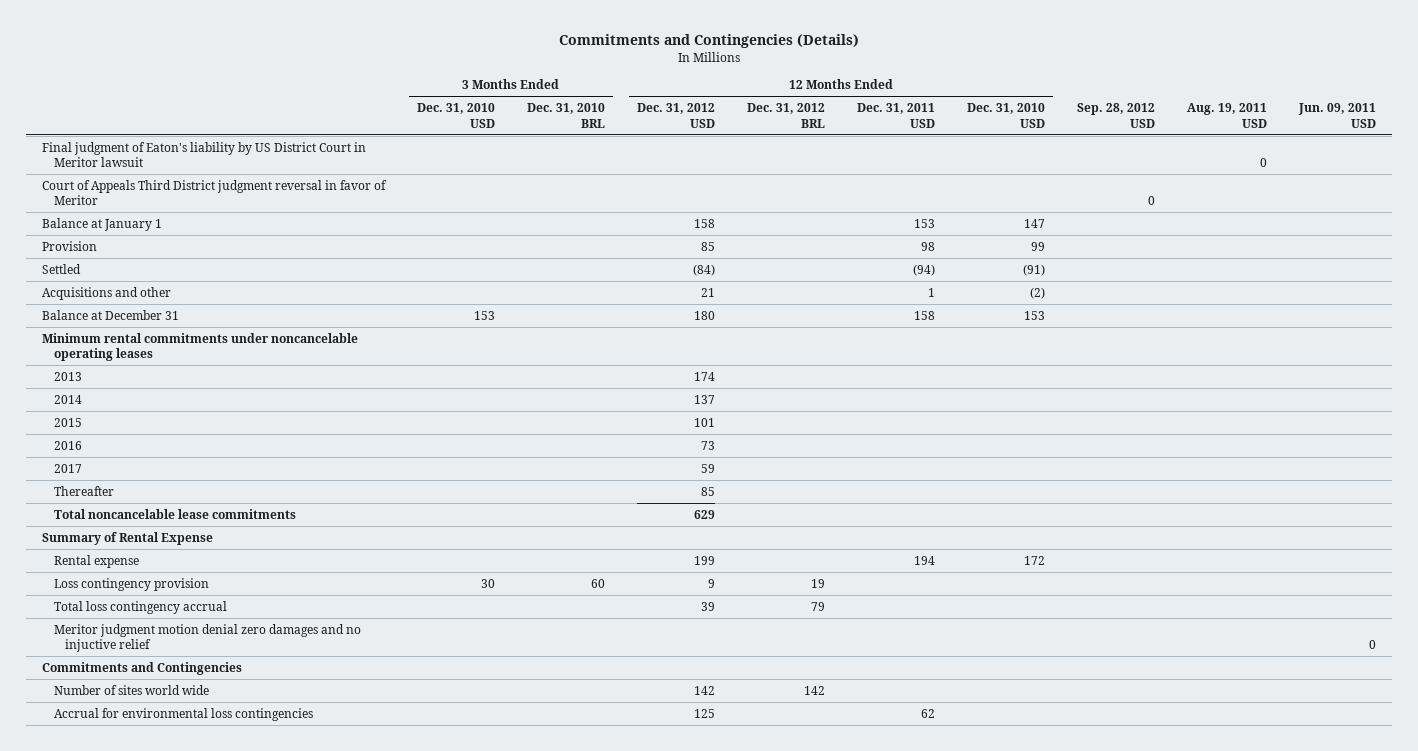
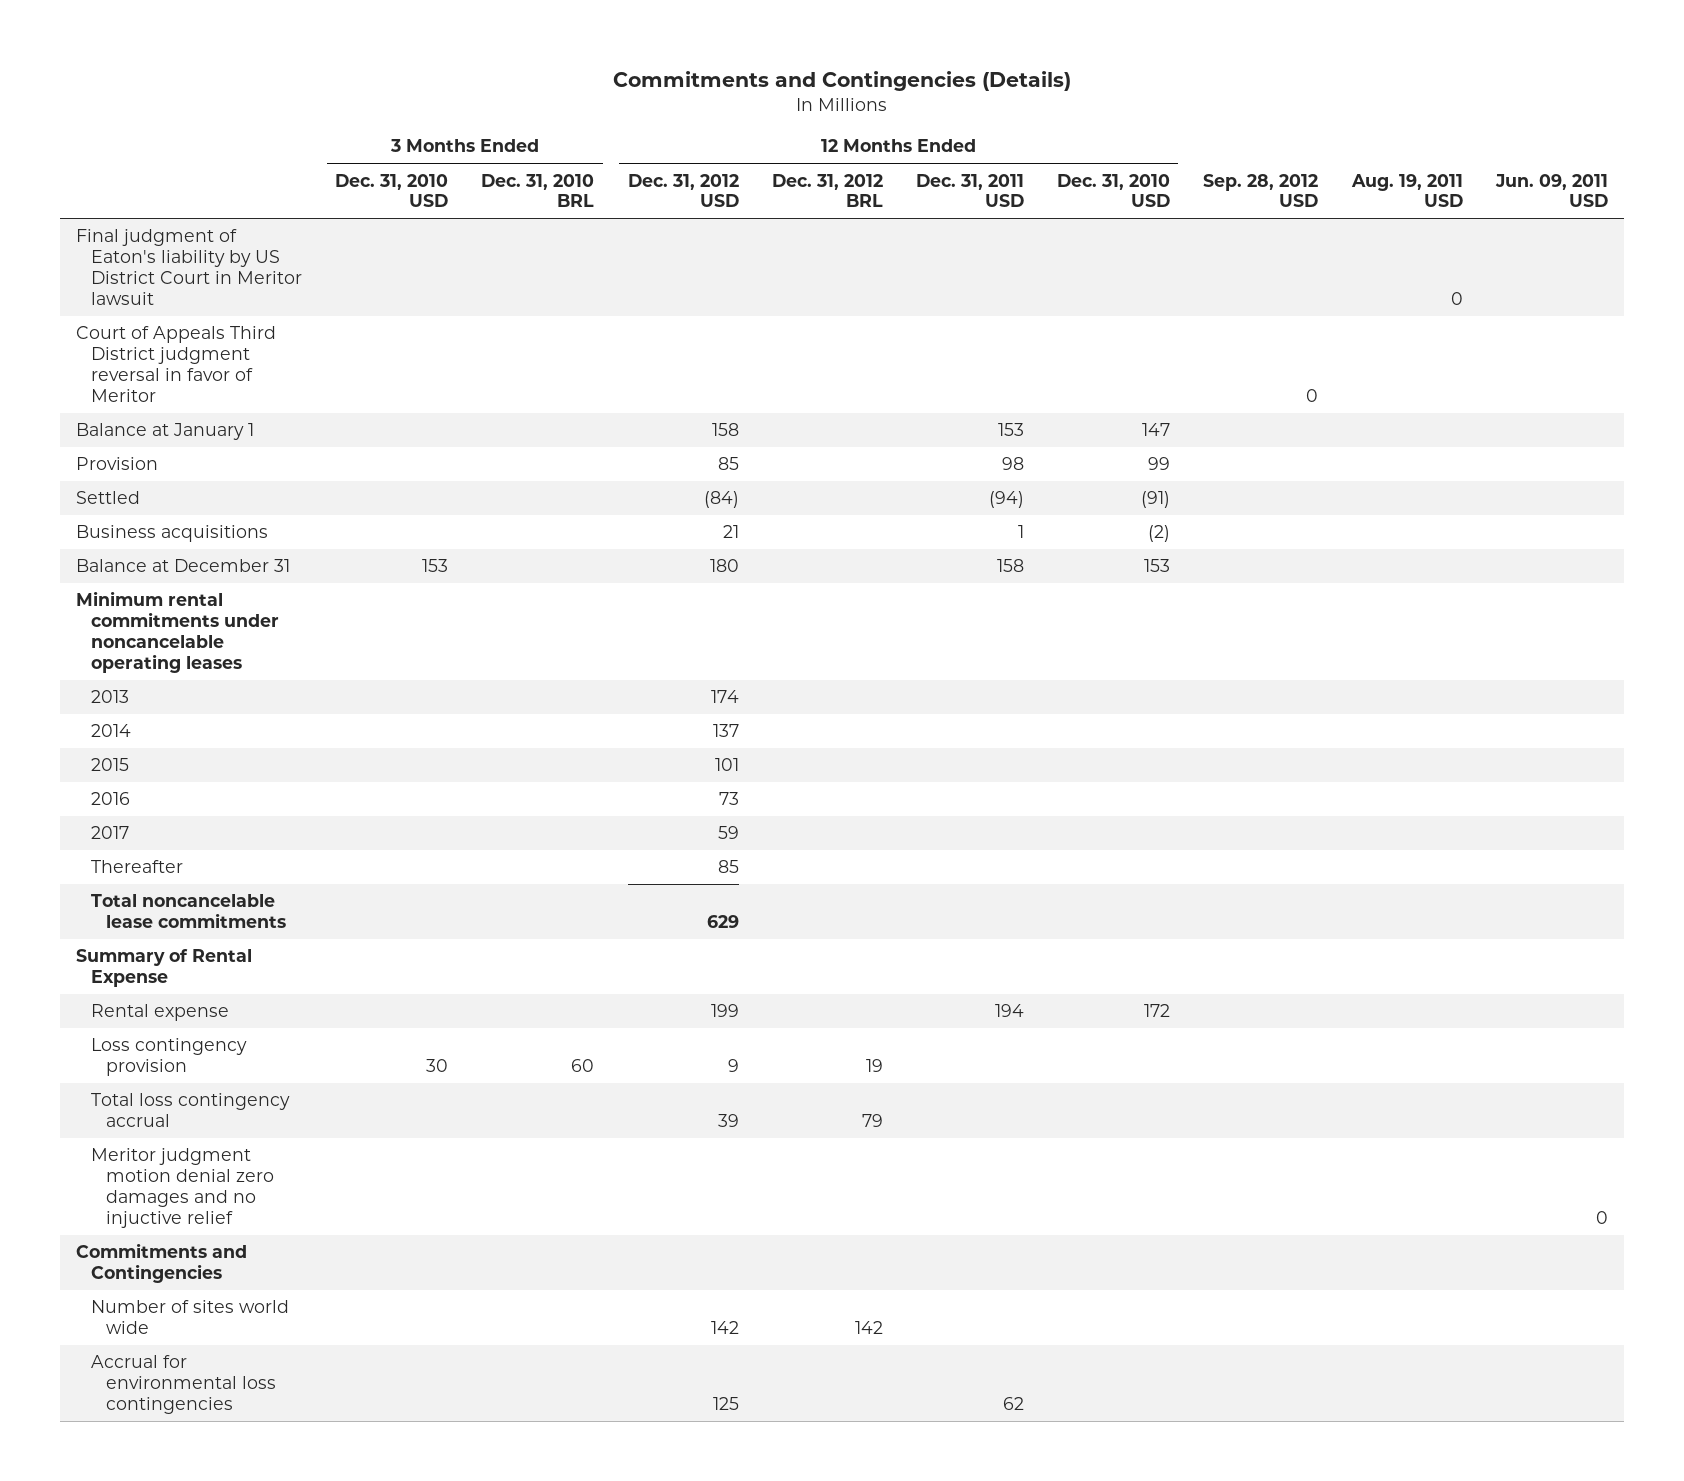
- Acquisitions and other | | | 21 | | 1 | (2) | | |
+ Business acquisitions | | | 21 | | 1 | (2) | | |

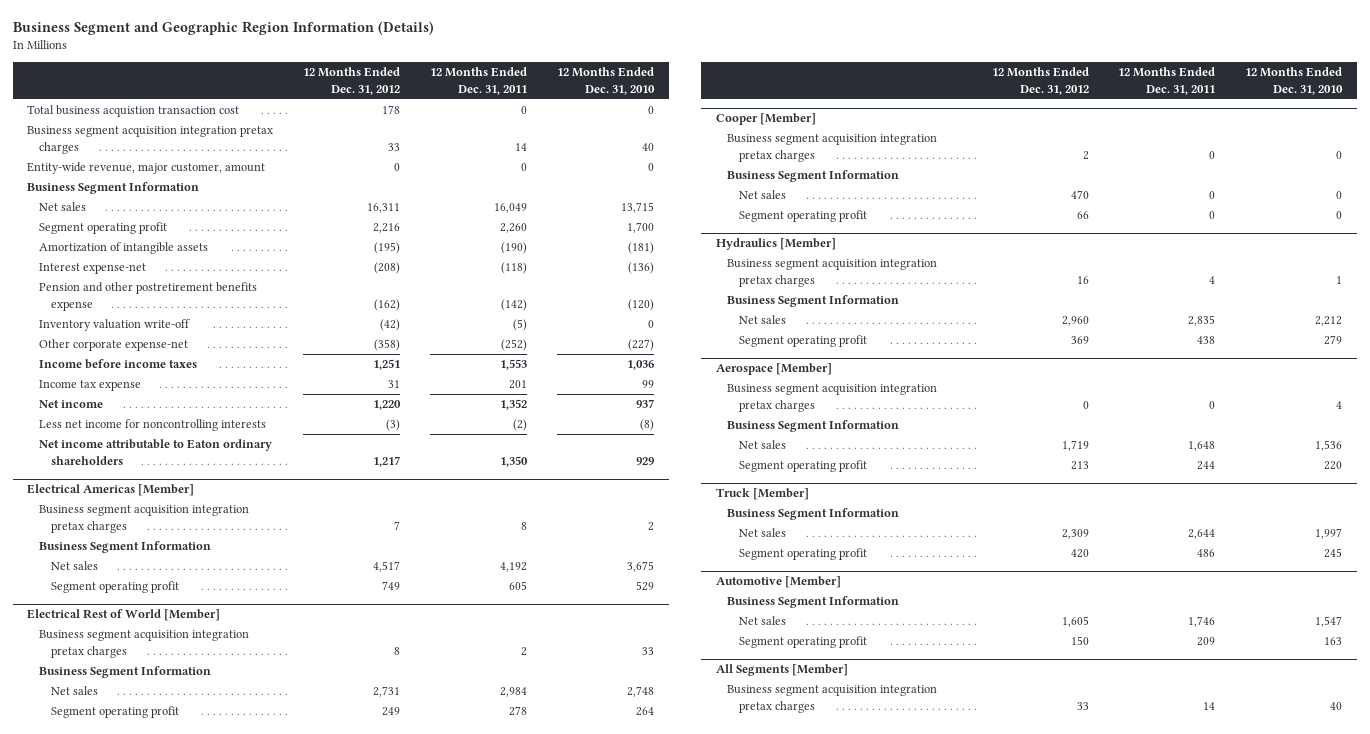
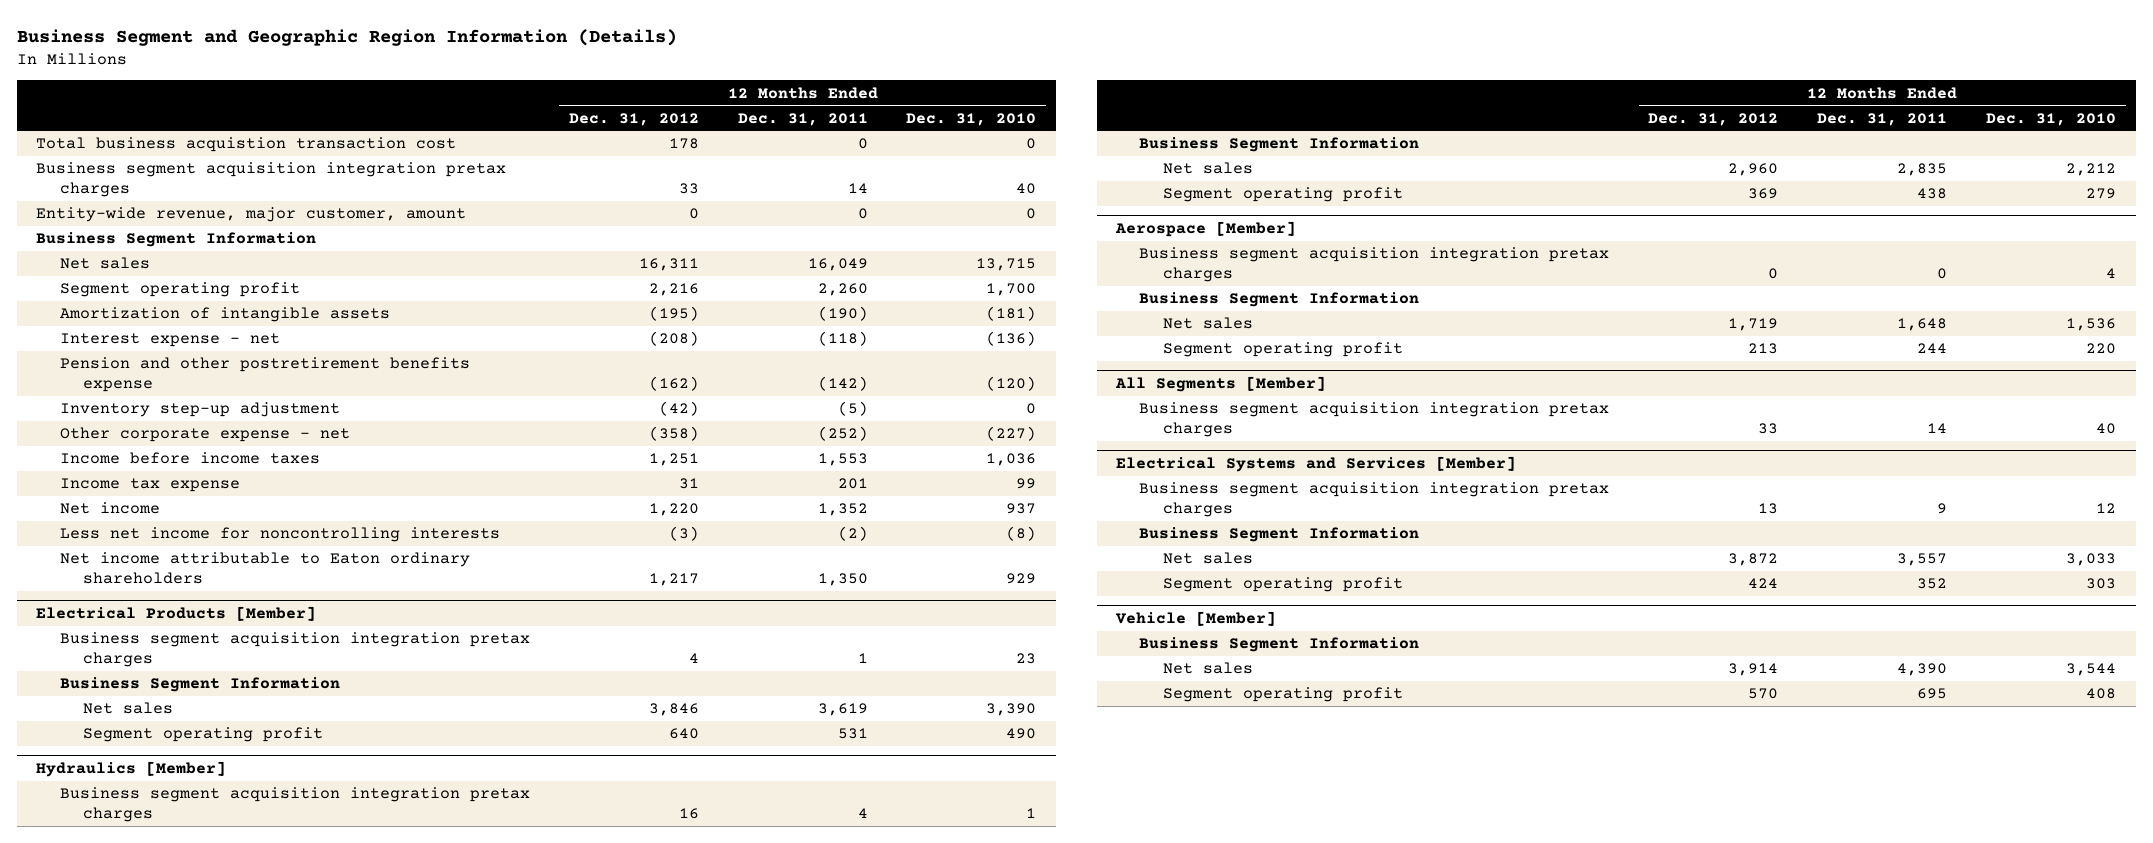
- Interest expense-net | (208) | (118) | (136)
+ Interest expense - net | (208) | (118) | (136)
- Inventory valuation write-off | (42) | (5) | 0
- Other corporate expense-net | (358) | (252) | (227)
+ Inventory step-up adjustment | (42) | (5) | 0
+ Other corporate expense - net | (358) | (252) | (227)
- Electrical Americas [Member]
- Business segment acquisition integration pretax charges | 7 | 8 | 2
- Business Segment Information
- Net sales | 4,517 | 4,192 | 3,675
- Segment operating profit | 749 | 605 | 529
- Electrical Rest of World [Member]
- Business segment acquisition integration pretax charges | 8 | 2 | 33
- Business Segment Information
- Net sales | 2,731 | 2,984 | 2,748
- Segment operating profit | 249 | 278 | 264
- Cooper [Member]
- Business segment acquisition integration pretax charges | 2 | 0 | 0
+ Electrical Products [Member]
+ Business segment acquisition integration pretax charges | 4 | 1 | 23
- Net sales | 470 | 0 | 0
- Segment operating profit | 66 | 0 | 0
+ Net sales | 3,846 | 3,619 | 3,390
+ Segment operating profit | 640 | 531 | 490
- Truck [Member]
- Business Segment Information
- Net sales | 2,309 | 2,644 | 1,997
- Segment operating profit | 420 | 486 | 245
- Automotive [Member]
- Business Segment Information
- Net sales | 1,605 | 1,746 | 1,547
- Segment operating profit | 150 | 209 | 163
+ Electrical Systems and Services [Member]
+ Business segment acquisition integration pretax charges | 13 | 9 | 12
+ Business Segment Information
+ Net sales | 3,872 | 3,557 | 3,033
+ Segment operating profit | 424 | 352 | 303
+ Vehicle [Member]
+ Business Segment Information
+ Net sales | 3,914 | 4,390 | 3,544
+ Segment operating profit | 570 | 695 | 408

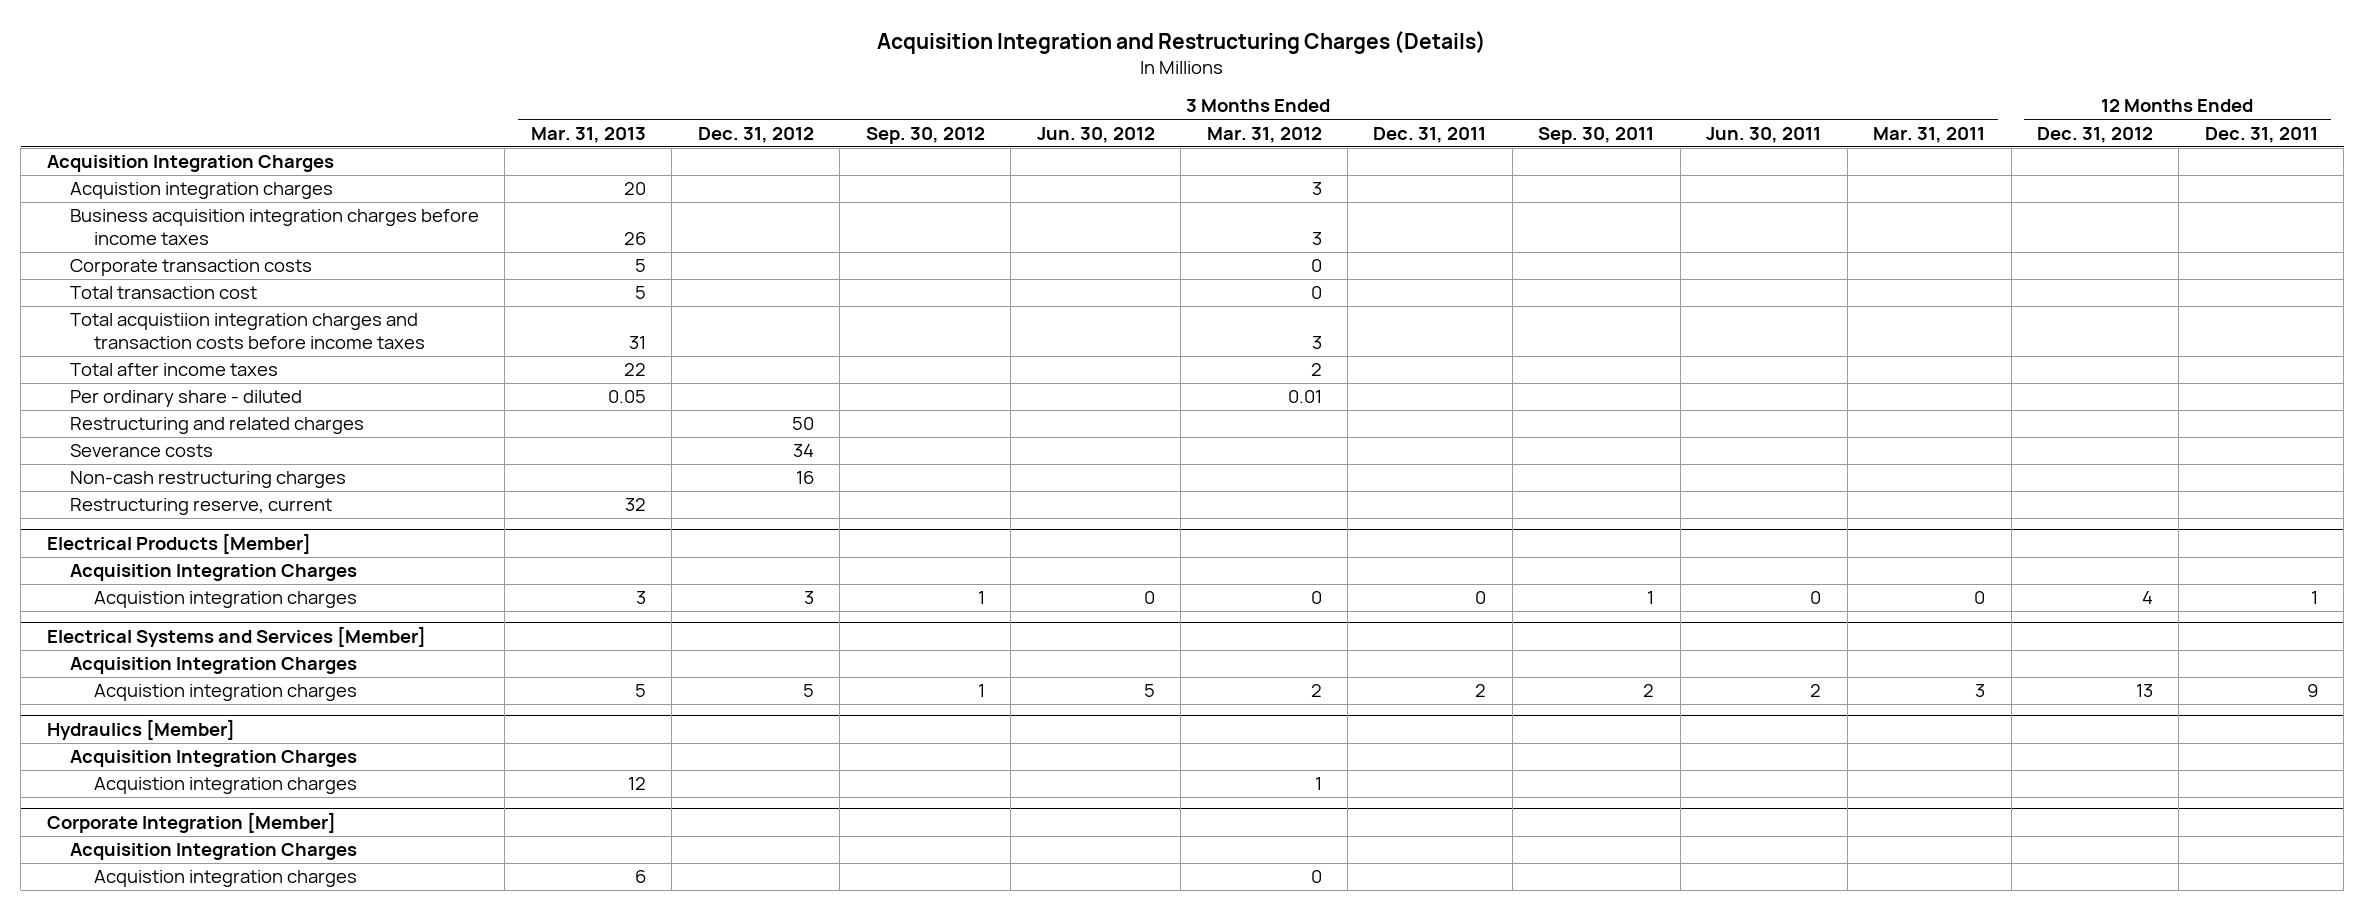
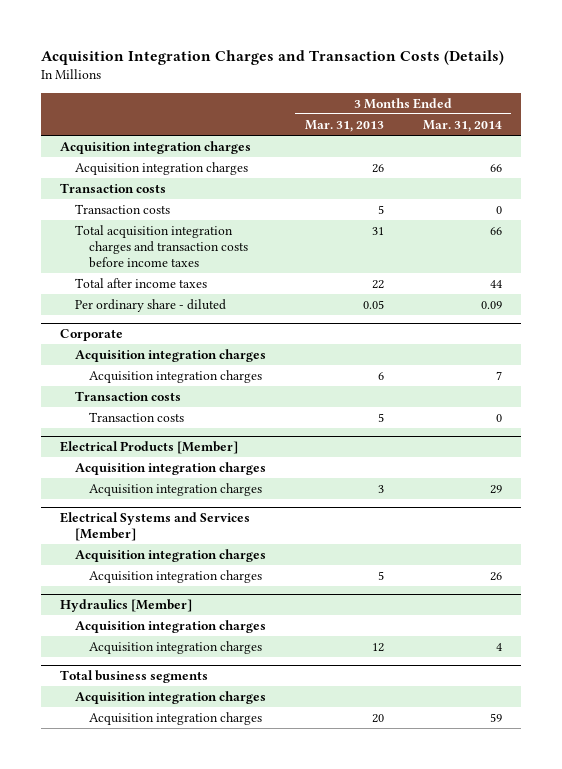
- Acquisition Integration and Restructuring Charges (Details)
+ Acquisition Integration Charges and Transaction Costs (Details)
- | 3 Months Ended Mar. 31, 2013 | 3 Months Ended Dec. 31, 2012 | 3 Months Ended Sep. 30, 2012 | 3 Months Ended Jun. 30, 2012 | 3 Months Ended Mar. 31, 2012 | 3 Months Ended Dec. 31, 2011 | 3 Months Ended Sep. 30, 2011 | 3 Months Ended Jun. 30, 2011 | 3 Months Ended Mar. 31, 2011 | 12 Months Ended Dec. 31, 2012 | 12 Months Ended Dec. 31, 2011
+ | 3 Months Ended Mar. 31, 2013 | 3 Months Ended Mar. 31, 2014
- Acquisition Integration Charges
- Acquistion integration charges | 20 | | | | 3 | | | | | |
- Business acquisition integration charges before income taxes | 26 | | | | 3 | | | | | |
- Corporate transaction costs | 5 | | | | 0 | | | | | |
- Total transaction cost | 5 | | | | 0 | | | | | |
- Total acquistiion integration charges and transaction costs before income taxes | 31 | | | | 3 | | | | | |
+ Acquisition integration charges
+ Acquisition integration charges | 26 | 66
+ Transaction costs
+ Transaction costs | 5 | 0
+ Total acquisition integration charges and transaction costs before income taxes | 31 | 66
- Restructuring and related charges | | 50 | | | | | | | | |
- Severance costs | | 34 | | | | | | | | |
- Non-cash restructuring charges | | 16 | | | | | | | | |
- Restructuring reserve, current | 32 | | | | | | | | | |
+ Corporate
+ Acquisition integration charges
+ Acquisition integration charges | 6 | 7
+ Transaction costs
+ Transaction costs | 5 | 0
@ Electrical Products [Member]
- Acquisition Integration Charges
- Acquistion integration charges | 3 | 3 | 1 | 0 | 0 | 0 | 1 | 0 | 0 | 4 | 1
+ Acquisition integration charges
+ Acquisition integration charges | 3 | 29
@ Electrical Systems and Services [Member]
- Acquisition Integration Charges
- Acquistion integration charges | 5 | 5 | 1 | 5 | 2 | 2 | 2 | 2 | 3 | 13 | 9
+ Acquisition integration charges
+ Acquisition integration charges | 5 | 26
@ Hydraulics [Member]
- Acquisition Integration Charges
- Acquistion integration charges | 12 | | | | 1 | | | | | |
- Corporate Integration [Member]
- Acquisition Integration Charges
- Acquistion integration charges | 6 | | | | 0 | | | | | |
@ Hydraulics [Member]
+ Acquisition integration charges
+ Acquisition integration charges | 12 | 4
+ Total business segments
+ Acquisition integration charges
+ Acquisition integration charges | 20 | 59

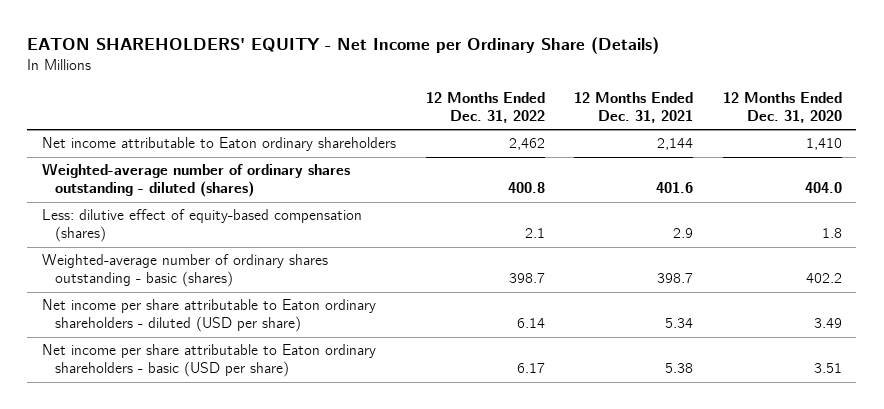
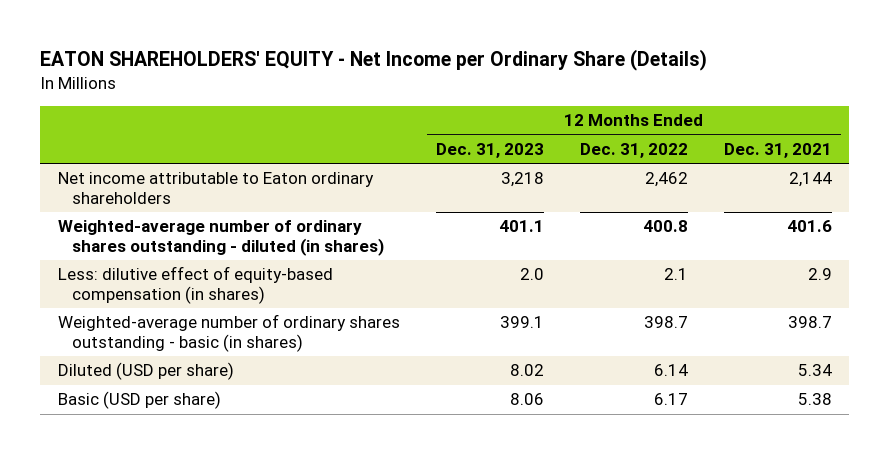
- | 12 Months Ended Dec. 31, 2022 | 12 Months Ended Dec. 31, 2021 | 12 Months Ended Dec. 31, 2020
+ | 12 Months Ended Dec. 31, 2023 | 12 Months Ended Dec. 31, 2022 | 12 Months Ended Dec. 31, 2021
- Weighted-average number of ordinary shares outstanding - diluted (shares) | 400.8 | 401.6 | 404.0
- Less: dilutive effect of equity-based compensation (shares) | 2.1 | 2.9 | 1.8
- Weighted-average number of ordinary shares outstanding - basic (shares) | 398.7 | 398.7 | 402.2
- Net income per share attributable to Eaton ordinary shareholders - diluted (USD per share) | 6.14 | 5.34 | 3.49
- Net income per share attributable to Eaton ordinary shareholders - basic (USD per share) | 6.17 | 5.38 | 3.51
+ Weighted-average number of ordinary shares outstanding - diluted (in shares) | 401.1 | 400.8 | 401.6
+ Less: dilutive effect of equity-based compensation (in shares) | 2.0 | 2.1 | 2.9
+ Weighted-average number of ordinary shares outstanding - basic (in shares) | 399.1 | 398.7 | 398.7
+ Diluted (USD per share) | 8.02 | 6.14 | 5.34
+ Basic (USD per share) | 8.06 | 6.17 | 5.38

